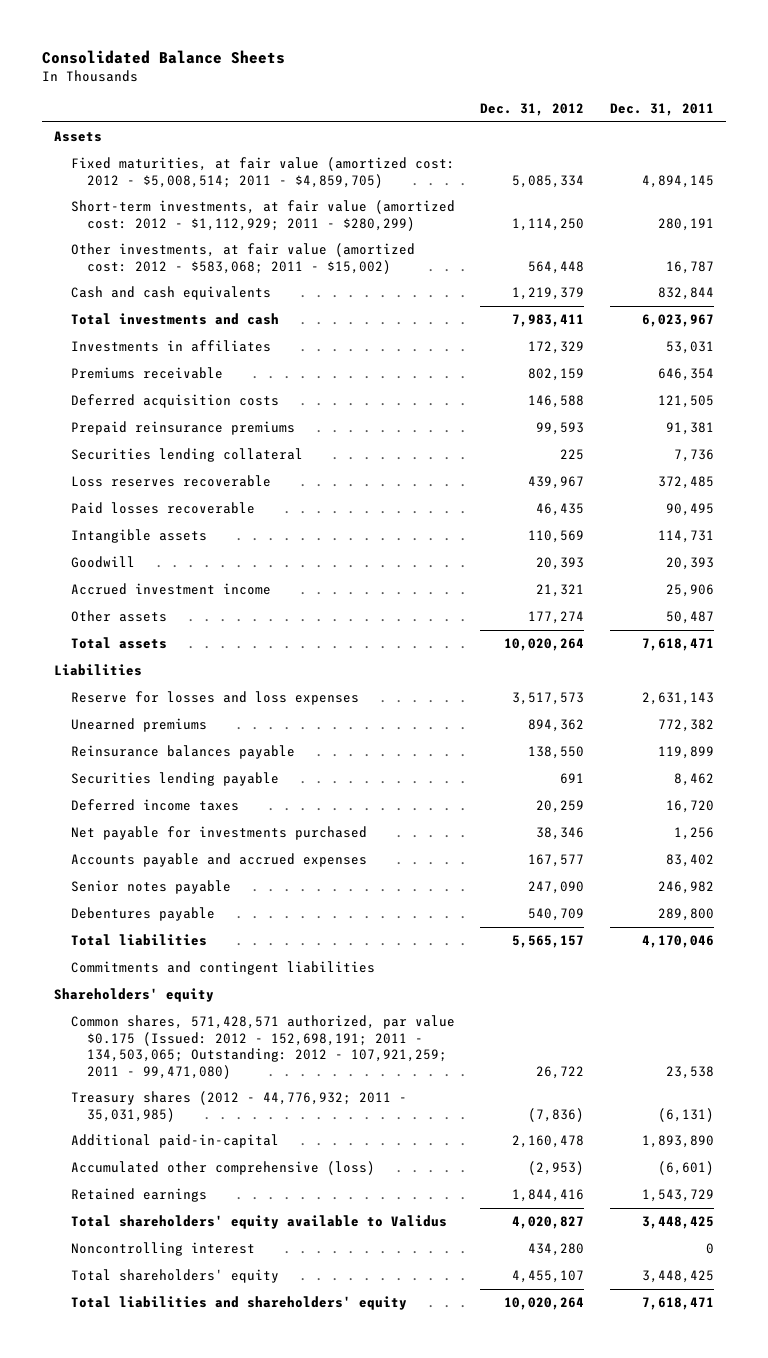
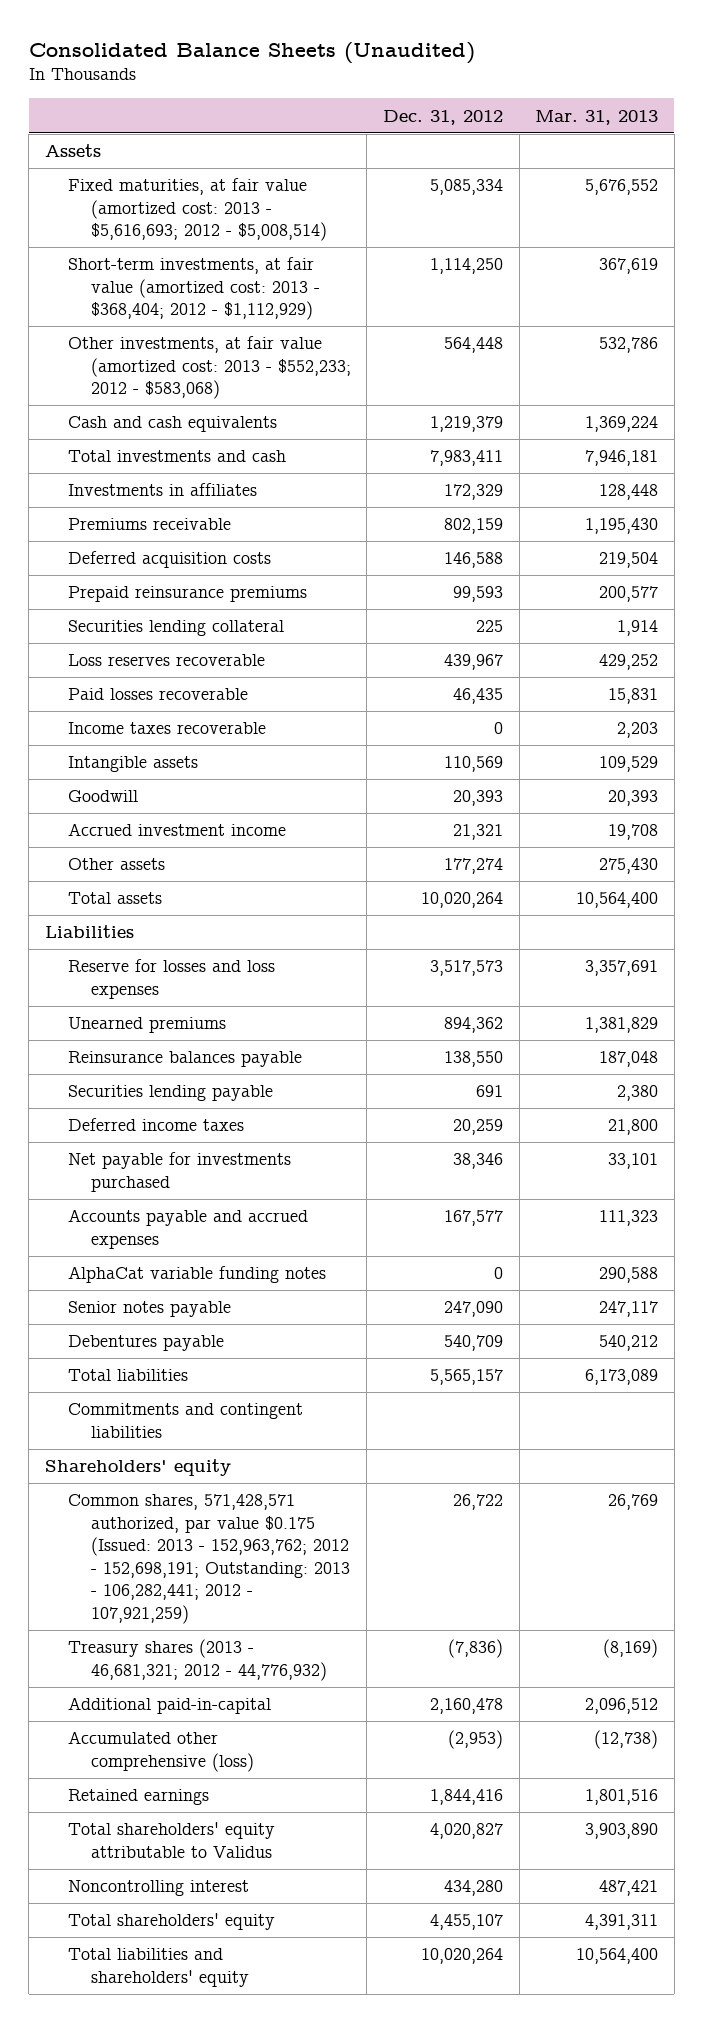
- Consolidated Balance Sheets
+ Consolidated Balance Sheets (Unaudited)
- | Dec. 31, 2012 | Dec. 31, 2011
+ | Dec. 31, 2012 | Mar. 31, 2013
- Fixed maturities, at fair value (amortized cost: 2012 - $5,008,514; 2011 - $4,859,705) | 5,085,334 | 4,894,145
- Short-term investments, at fair value (amortized cost: 2012 - $1,112,929; 2011 - $280,299) | 1,114,250 | 280,191
- Other investments, at fair value (amortized cost: 2012 - $583,068; 2011 - $15,002) | 564,448 | 16,787
+ Fixed maturities, at fair value (amortized cost: 2013 - $5,616,693; 2012 - $5,008,514) | 5,085,334 | 5,676,552
+ Short-term investments, at fair value (amortized cost: 2013 - $368,404; 2012 - $1,112,929) | 1,114,250 | 367,619
+ Other investments, at fair value (amortized cost: 2013 - $552,233; 2012 - $583,068) | 564,448 | 532,786
+ Income taxes recoverable | 0 | 2,203
+ AlphaCat variable funding notes | 0 | 290,588
- Common shares, 571,428,571 authorized, par value $0.175 (Issued: 2012 - 152,698,191; 2011 - 134,503,065; Outstanding: 2012 - 107,921,259; 2011 - 99,471,080) | 26,722 | 23,538
- Treasury shares (2012 - 44,776,932; 2011 - 35,031,985) | (7,836) | (6,131)
+ Common shares, 571,428,571 authorized, par value $0.175 (Issued: 2013 - 152,963,762; 2012 - 152,698,191; Outstanding: 2013 - 106,282,441; 2012 - 107,921,259) | 26,722 | 26,769
+ Treasury shares (2013 - 46,681,321; 2012 - 44,776,932) | (7,836) | (8,169)
- Total shareholders' equity available to Validus | 4,020,827 | 3,448,425
+ Total shareholders' equity attributable to Validus | 4,020,827 | 3,903,890

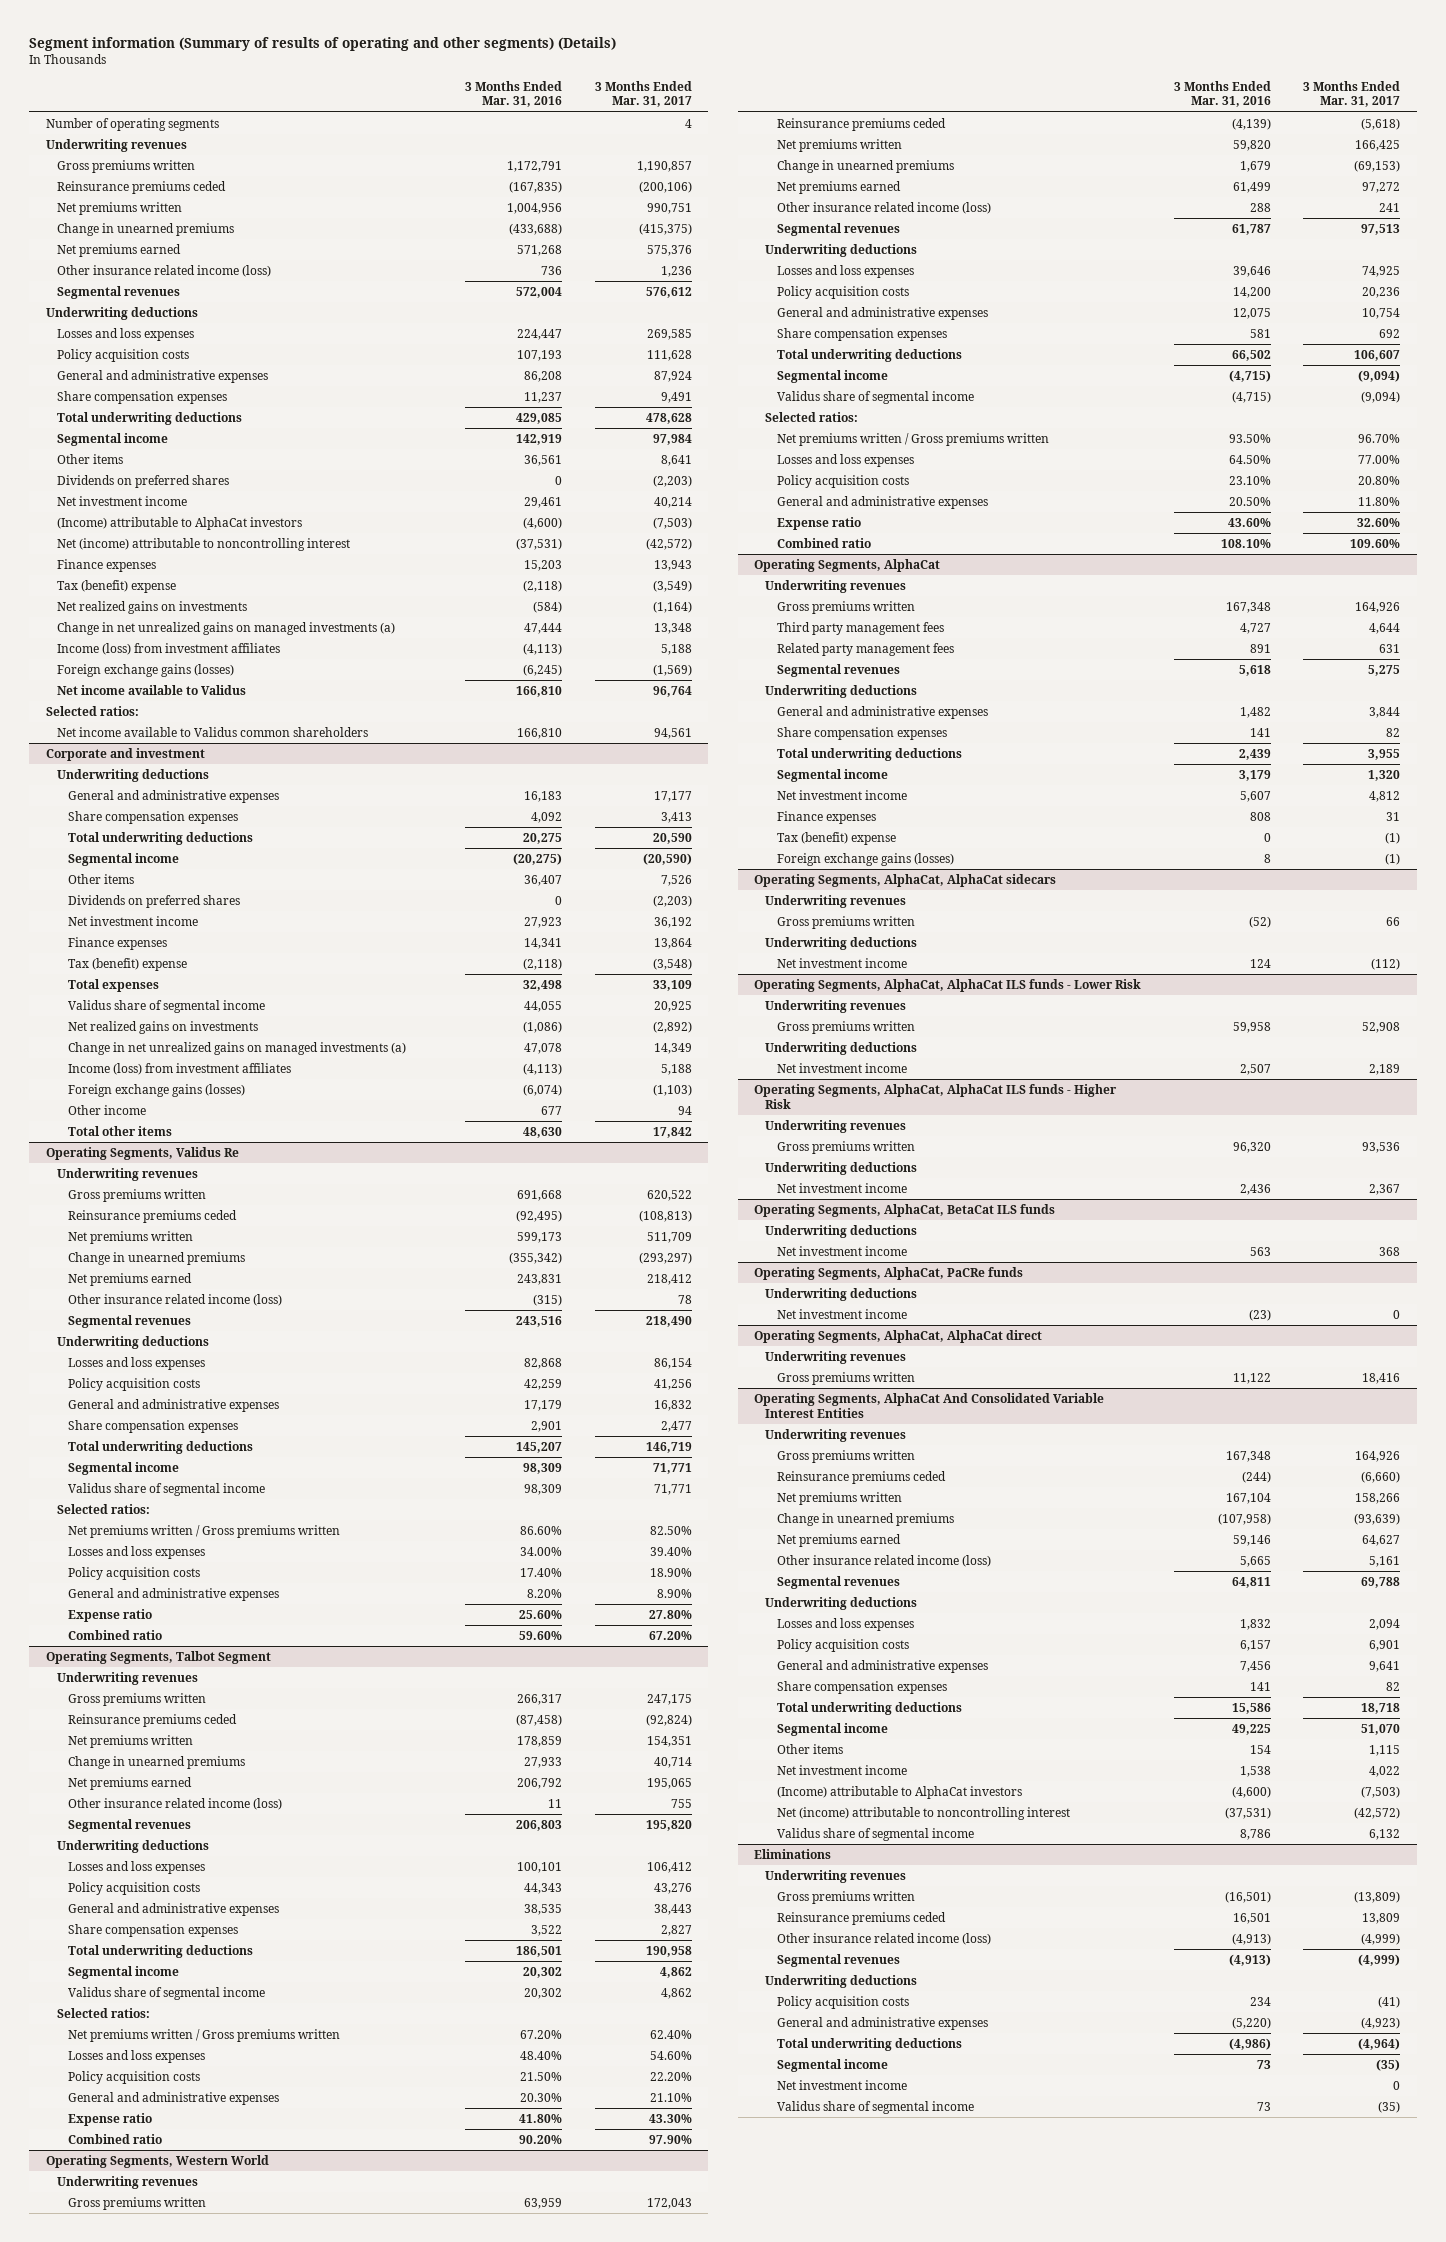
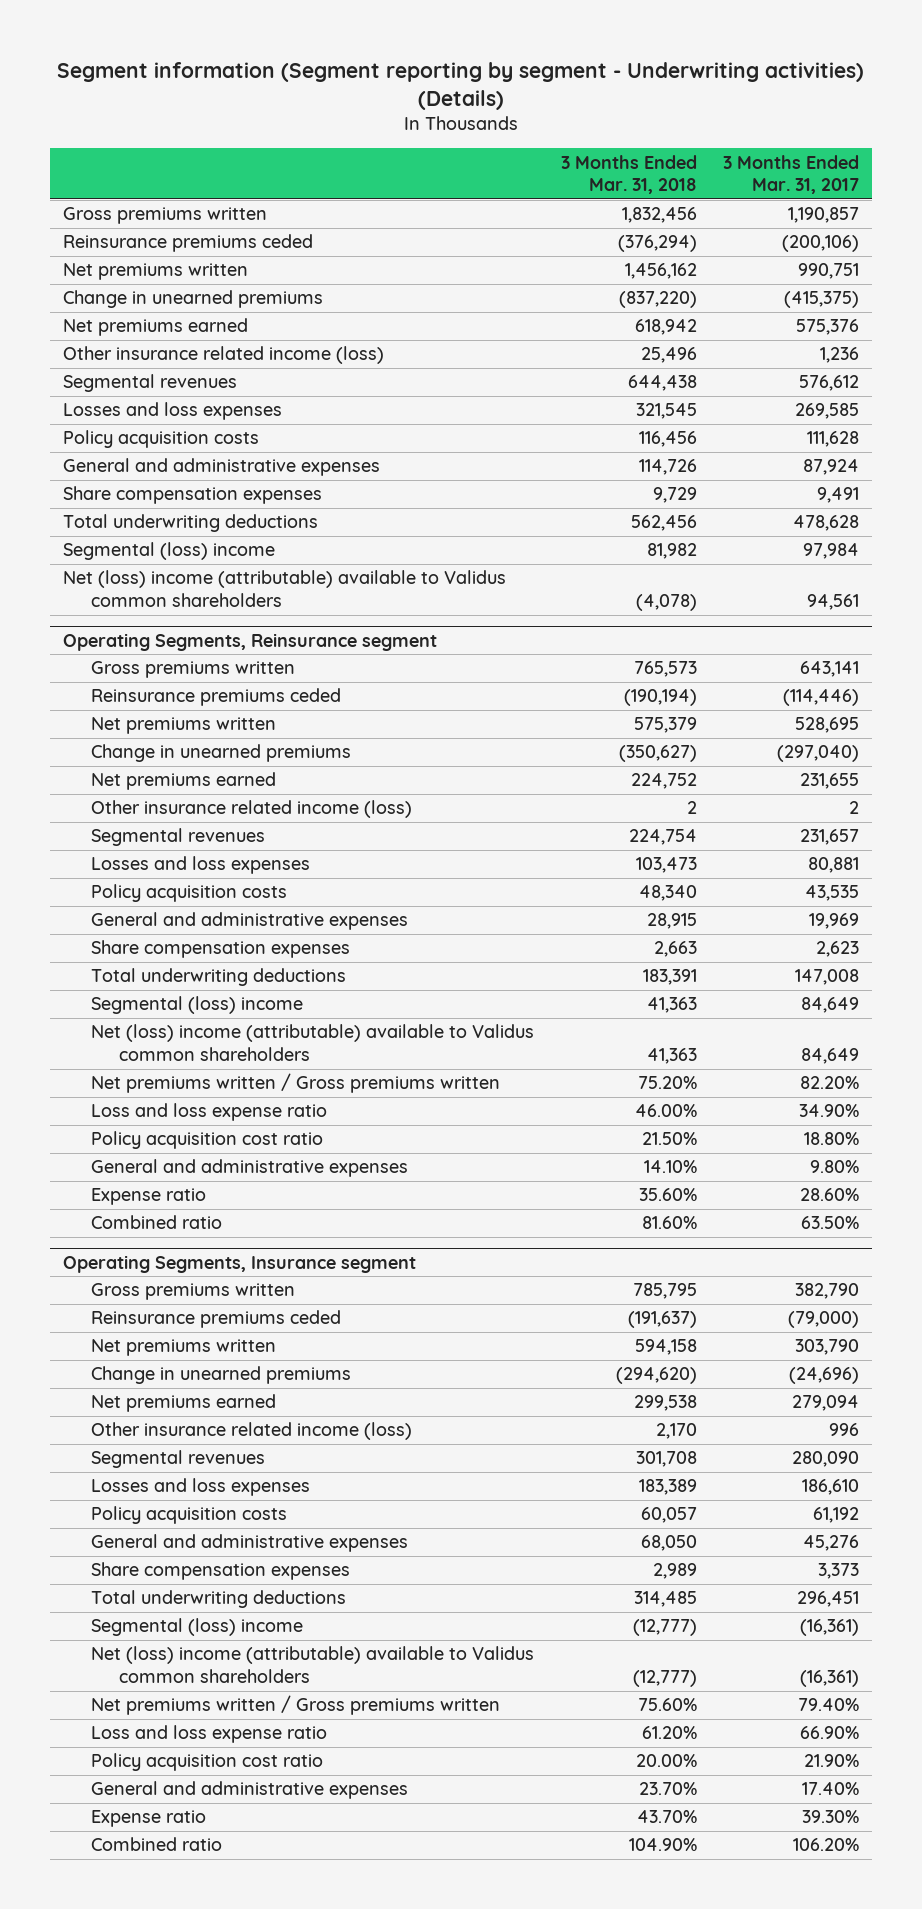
- Segment information (Summary of results of operating and other segments) (Details)
+ Segment information (Segment reporting by segment - Underwriting activities) (Details)
- | 3 Months Ended Mar. 31, 2016 | 3 Months Ended Mar. 31, 2017
+ | 3 Months Ended Mar. 31, 2018 | 3 Months Ended Mar. 31, 2017
- Number of operating segments | | 4
- Underwriting revenues
- Underwriting deductions
- Segmental income | 142,919 | 97,984
- Other items | 36,561 | 8,641
- Dividends on preferred shares | 0 | (2,203)
- Net investment income | 29,461 | 40,214
- (Income) attributable to AlphaCat investors | (4,600) | (7,503)
- Net (income) attributable to noncontrolling interest | (37,531) | (42,572)
- Finance expenses | 15,203 | 13,943
- Tax (benefit) expense | (2,118) | (3,549)
- Net realized gains on investments | (584) | (1,164)
- Change in net unrealized gains on managed investments (a) | 47,444 | 13,348
- Income (loss) from investment affiliates | (4,113) | 5,188
- Foreign exchange gains (losses) | (6,245) | (1,569)
- Net income available to Validus | 166,810 | 96,764
- Selected ratios:
- Net income available to Validus common shareholders | 166,810 | 94,561
- Corporate and investment
- Underwriting deductions
- General and administrative expenses | 16,183 | 17,177
- Share compensation expenses | 4,092 | 3,413
- Total underwriting deductions | 20,275 | 20,590
- Segmental income | (20,275) | (20,590)
- Other items | 36,407 | 7,526
- Dividends on preferred shares | 0 | (2,203)
- Net investment income | 27,923 | 36,192
- Finance expenses | 14,341 | 13,864
- Tax (benefit) expense | (2,118) | (3,548)
- Total expenses | 32,498 | 33,109
- Validus share of segmental income | 44,055 | 20,925
- Net realized gains on investments | (1,086) | (2,892)
- Change in net unrealized gains on managed investments (a) | 47,078 | 14,349
- Income (loss) from investment affiliates | (4,113) | 5,188
- Foreign exchange gains (losses) | (6,074) | (1,103)
- Other income | 677 | 94
- Total other items | 48,630 | 17,842
- Operating Segments, Validus Re
- Underwriting revenues
- Gross premiums written | 691,668 | 620,522
- Reinsurance premiums ceded | (92,495) | (108,813)
- Net premiums written | 599,173 | 511,709
- Change in unearned premiums | (355,342) | (293,297)
- Net premiums earned | 243,831 | 218,412
- Other insurance related income (loss) | (315) | 78
- Segmental revenues | 243,516 | 218,490
- Underwriting deductions
- Losses and loss expenses | 82,868 | 86,154
- Policy acquisition costs | 42,259 | 41,256
- General and administrative expenses | 17,179 | 16,832
- Share compensation expenses | 2,901 | 2,477
- Total underwriting deductions | 145,207 | 146,719
- Segmental income | 98,309 | 71,771
- Validus share of segmental income | 98,309 | 71,771
- Selected ratios:
- Net premiums written / Gross premiums written | 86.60% | 82.50%
- Losses and loss expenses | 34.00% | 39.40%
- Policy acquisition costs | 17.40% | 18.90%
- General and administrative expenses | 8.20% | 8.90%
- Expense ratio | 25.60% | 27.80%
- Combined ratio | 59.60% | 67.20%
- Operating Segments, Talbot Segment
- Underwriting revenues
- Gross premiums written | 266,317 | 247,175
- Reinsurance premiums ceded | (87,458) | (92,824)
- Net premiums written | 178,859 | 154,351
- Change in unearned premiums | 27,933 | 40,714
- Net premiums earned | 206,792 | 195,065
- Other insurance related income (loss) | 11 | 755
- Segmental revenues | 206,803 | 195,820
- Underwriting deductions
- Losses and loss expenses | 100,101 | 106,412
- Policy acquisition costs | 44,343 | 43,276
- General and administrative expenses | 38,535 | 38,443
- Share compensation expenses | 3,522 | 2,827
- Total underwriting deductions | 186,501 | 190,958
- Segmental income | 20,302 | 4,862
- Validus share of segmental income | 20,302 | 4,862
- Selected ratios:
- Net premiums written / Gross premiums written | 67.20% | 62.40%
- Losses and loss expenses | 48.40% | 54.60%
- Policy acquisition costs | 21.50% | 22.20%
- General and administrative expenses | 20.30% | 21.10%
- Expense ratio | 41.80% | 43.30%
- Combined ratio | 90.20% | 97.90%
- Operating Segments, Western World
- Underwriting revenues
- Gross premiums written | 63,959 | 172,043
- Reinsurance premiums ceded | (4,139) | (5,618)
- Net premiums written | 59,820 | 166,425
- Change in unearned premiums | 1,679 | (69,153)
- Net premiums earned | 61,499 | 97,272
- Other insurance related income (loss) | 288 | 241
- Segmental revenues | 61,787 | 97,513
- Underwriting deductions
- Losses and loss expenses | 39,646 | 74,925
- Policy acquisition costs | 14,200 | 20,236
- General and administrative expenses | 12,075 | 10,754
- Share compensation expenses | 581 | 692
- Total underwriting deductions | 66,502 | 106,607
- Segmental income | (4,715) | (9,094)
- Validus share of segmental income | (4,715) | (9,094)
- Selected ratios:
- Net premiums written / Gross premiums written | 93.50% | 96.70%
- Losses and loss expenses | 64.50% | 77.00%
- Policy acquisition costs | 23.10% | 20.80%
- General and administrative expenses | 20.50% | 11.80%
- Expense ratio | 43.60% | 32.60%
- Combined ratio | 108.10% | 109.60%
- Operating Segments, AlphaCat
- Underwriting revenues
- Gross premiums written | 167,348 | 164,926
- Third party management fees | 4,727 | 4,644
- Related party management fees | 891 | 631
- Segmental revenues | 5,618 | 5,275
- Underwriting deductions
- General and administrative expenses | 1,482 | 3,844
- Share compensation expenses | 141 | 82
- Total underwriting deductions | 2,439 | 3,955
- Segmental income | 3,179 | 1,320
- Net investment income | 5,607 | 4,812
- Finance expenses | 808 | 31
- Tax (benefit) expense | 0 | (1)
- Foreign exchange gains (losses) | 8 | (1)
- Operating Segments, AlphaCat, AlphaCat sidecars
- Underwriting revenues
- Gross premiums written | (52) | 66
- Underwriting deductions
- Net investment income | 124 | (112)
- Operating Segments, AlphaCat, AlphaCat ILS funds - Lower Risk
- Underwriting revenues
- Gross premiums written | 59,958 | 52,908
- Underwriting deductions
- Net investment income | 2,507 | 2,189
- Operating Segments, AlphaCat, AlphaCat ILS funds - Higher Risk
- Underwriting revenues
- Gross premiums written | 96,320 | 93,536
- Underwriting deductions
- Net investment income | 2,436 | 2,367
- Operating Segments, AlphaCat, BetaCat ILS funds
- Underwriting deductions
- Net investment income | 563 | 368
- Operating Segments, AlphaCat, PaCRe funds
- Underwriting deductions
- Net investment income | (23) | 0
- Operating Segments, AlphaCat, AlphaCat direct
- Underwriting revenues
- Gross premiums written | 11,122 | 18,416
- Operating Segments, AlphaCat And Consolidated Variable Interest Entities
- Underwriting revenues
- Gross premiums written | 167,348 | 164,926
- Reinsurance premiums ceded | (244) | (6,660)
- Net premiums written | 167,104 | 158,266
- Change in unearned premiums | (107,958) | (93,639)
- Net premiums earned | 59,146 | 64,627
- Other insurance related income (loss) | 5,665 | 5,161
- Segmental revenues | 64,811 | 69,788
- Underwriting deductions
- Losses and loss expenses | 1,832 | 2,094
- Policy acquisition costs | 6,157 | 6,901
- General and administrative expenses | 7,456 | 9,641
- Share compensation expenses | 141 | 82
- Total underwriting deductions | 15,586 | 18,718
- Segmental income | 49,225 | 51,070
- Other items | 154 | 1,115
- Net investment income | 1,538 | 4,022
- (Income) attributable to AlphaCat investors | (4,600) | (7,503)
- Net (income) attributable to noncontrolling interest | (37,531) | (42,572)
- Validus share of segmental income | 8,786 | 6,132
- Eliminations
- Underwriting revenues
- Gross premiums written | (16,501) | (13,809)
- Reinsurance premiums ceded | 16,501 | 13,809
- Other insurance related income (loss) | (4,913) | (4,999)
- Segmental revenues | (4,913) | (4,999)
- Underwriting deductions
- Policy acquisition costs | 234 | (41)
- General and administrative expenses | (5,220) | (4,923)
- Total underwriting deductions | (4,986) | (4,964)
- Segmental income | 73 | (35)
- Net investment income | | 0
- Validus share of segmental income | 73 | (35)
+ Segmental (loss) income | 81,982 | 97,984
+ Net (loss) income (attributable) available to Validus common shareholders | (4,078) | 94,561
+ Operating Segments, Reinsurance segment
+ Gross premiums written | 765,573 | 643,141
+ Reinsurance premiums ceded | (190,194) | (114,446)
+ Net premiums written | 575,379 | 528,695
+ Change in unearned premiums | (350,627) | (297,040)
+ Net premiums earned | 224,752 | 231,655
+ Other insurance related income (loss) | 2 | 2
+ Segmental revenues | 224,754 | 231,657
+ Losses and loss expenses | 103,473 | 80,881
+ Policy acquisition costs | 48,340 | 43,535
+ General and administrative expenses | 28,915 | 19,969
+ Share compensation expenses | 2,663 | 2,623
+ Total underwriting deductions | 183,391 | 147,008
+ Segmental (loss) income | 41,363 | 84,649
+ Net (loss) income (attributable) available to Validus common shareholders | 41,363 | 84,649
+ Net premiums written / Gross premiums written | 75.20% | 82.20%
+ Loss and loss expense ratio | 46.00% | 34.90%
+ Policy acquisition cost ratio | 21.50% | 18.80%
+ General and administrative expenses | 14.10% | 9.80%
+ Expense ratio | 35.60% | 28.60%
+ Combined ratio | 81.60% | 63.50%
+ Operating Segments, Insurance segment
+ Gross premiums written | 785,795 | 382,790
+ Reinsurance premiums ceded | (191,637) | (79,000)
+ Net premiums written | 594,158 | 303,790
+ Change in unearned premiums | (294,620) | (24,696)
+ Net premiums earned | 299,538 | 279,094
+ Other insurance related income (loss) | 2,170 | 996
+ Segmental revenues | 301,708 | 280,090
+ Losses and loss expenses | 183,389 | 186,610
+ Policy acquisition costs | 60,057 | 61,192
+ General and administrative expenses | 68,050 | 45,276
+ Share compensation expenses | 2,989 | 3,373
+ Total underwriting deductions | 314,485 | 296,451
+ Segmental (loss) income | (12,777) | (16,361)
+ Net (loss) income (attributable) available to Validus common shareholders | (12,777) | (16,361)
+ Net premiums written / Gross premiums written | 75.60% | 79.40%
+ Loss and loss expense ratio | 61.20% | 66.90%
+ Policy acquisition cost ratio | 20.00% | 21.90%
+ General and administrative expenses | 23.70% | 17.40%
+ Expense ratio | 43.70% | 39.30%
+ Combined ratio | 104.90% | 106.20%

